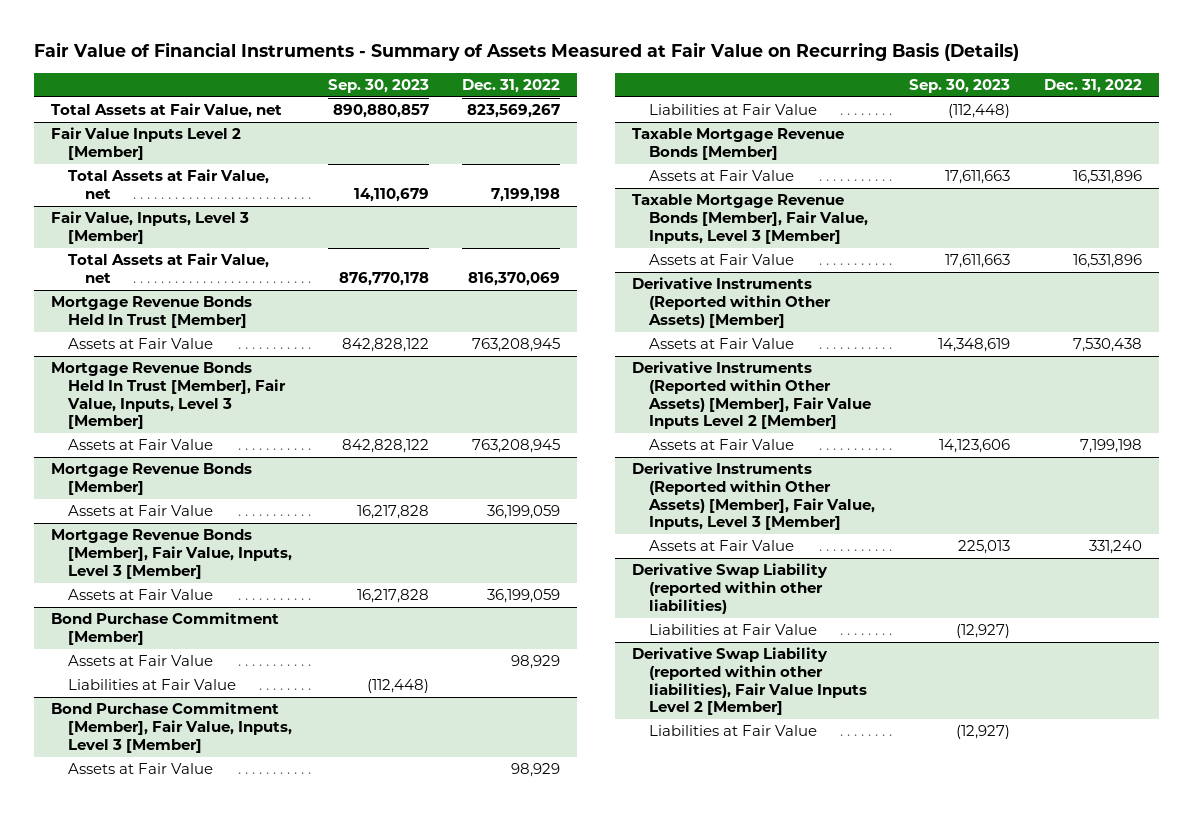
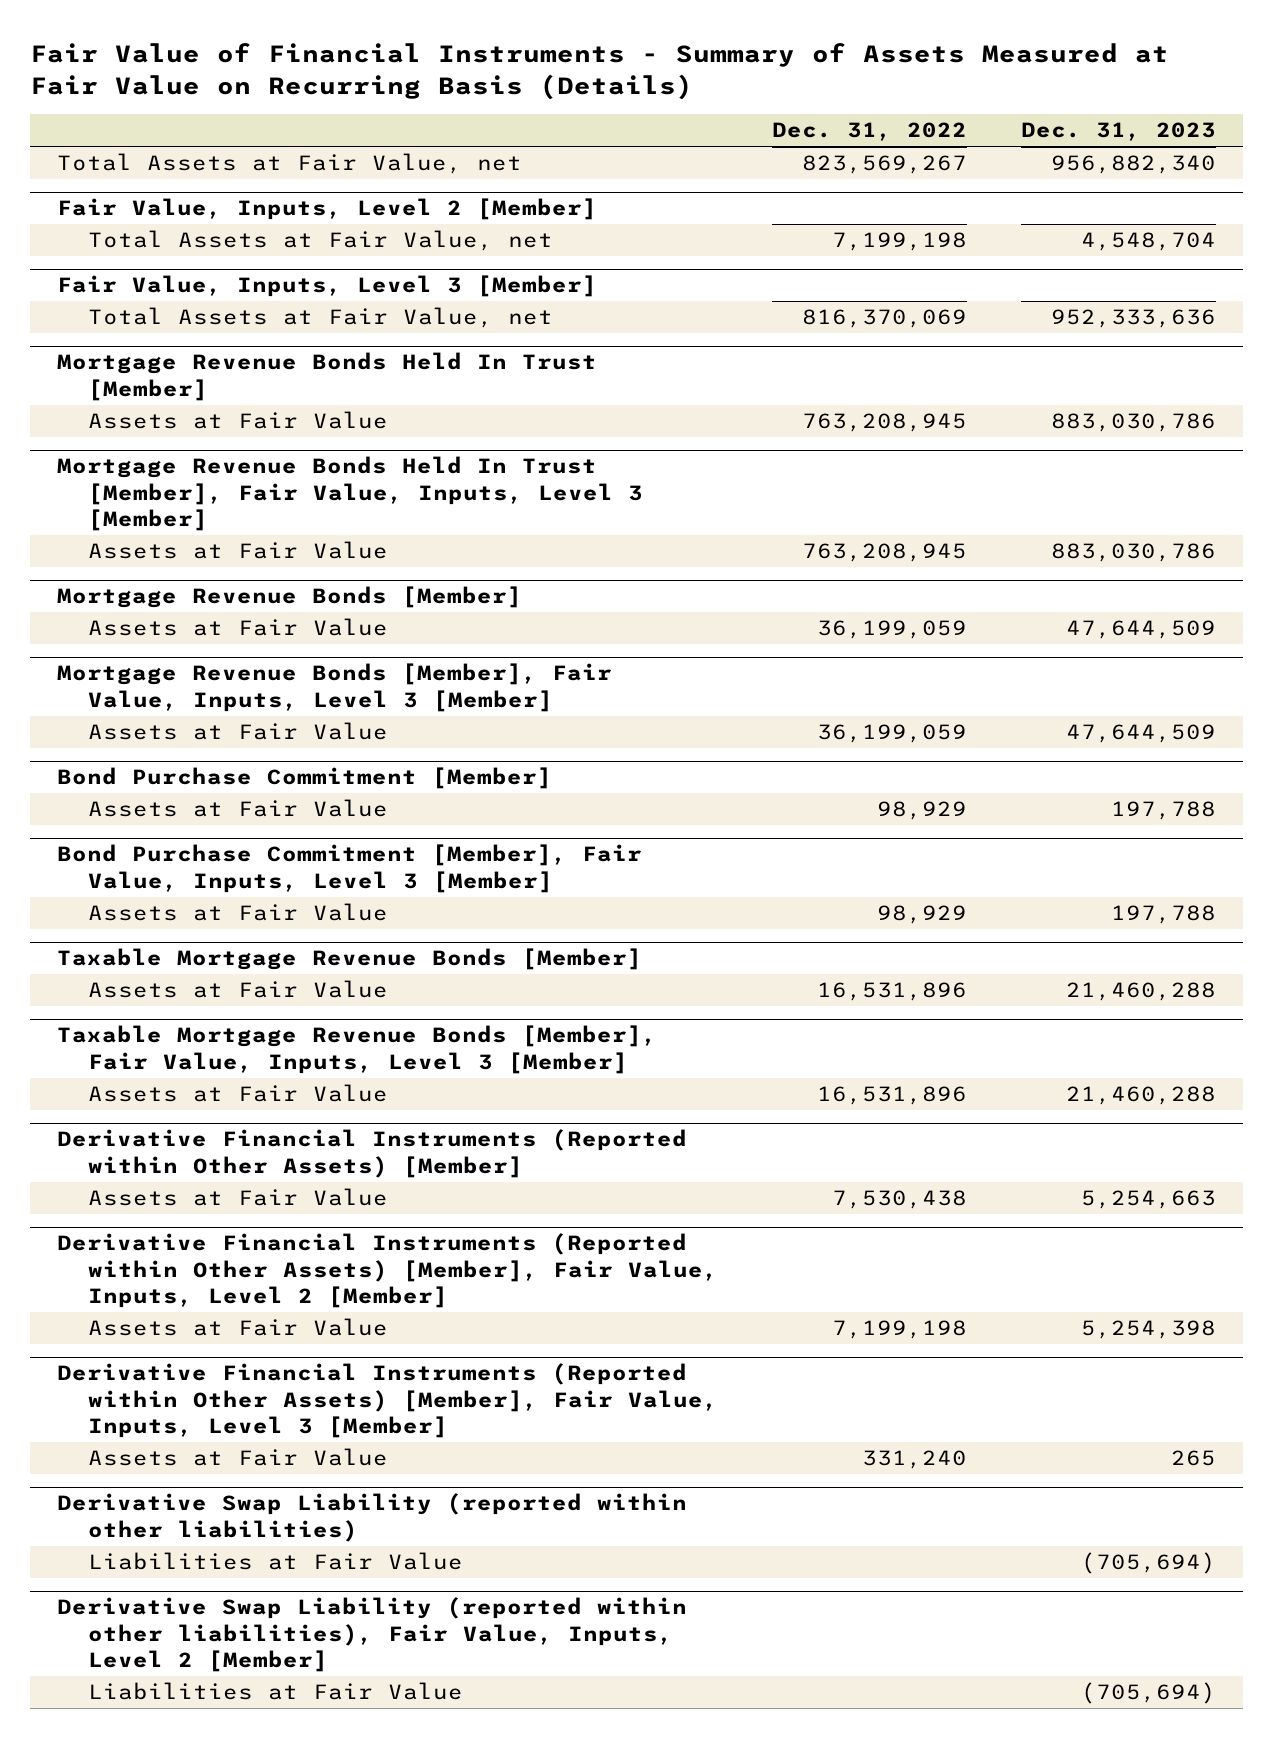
- | Sep. 30, 2023 | Dec. 31, 2022
+ | Dec. 31, 2022 | Dec. 31, 2023
- Fair Value Inputs Level 2 [Member]
+ Fair Value, Inputs, Level 2 [Member]
@ Bond Purchase Commitment [Member]
- Liabilities at Fair Value | (112,448) |
@ Bond Purchase Commitment [Member], Fair Value, Inputs, Level 3 [Member]
- Liabilities at Fair Value | (112,448) |
- Derivative Instruments (Reported within Other Assets) [Member]
+ Derivative Financial Instruments (Reported within Other Assets) [Member]
- Derivative Instruments (Reported within Other Assets) [Member], Fair Value Inputs Level 2 [Member]
+ Derivative Financial Instruments (Reported within Other Assets) [Member], Fair Value, Inputs, Level 2 [Member]
- Derivative Instruments (Reported within Other Assets) [Member], Fair Value, Inputs, Level 3 [Member]
+ Derivative Financial Instruments (Reported within Other Assets) [Member], Fair Value, Inputs, Level 3 [Member]
- Derivative Swap Liability (reported within other liabilities), Fair Value Inputs Level 2 [Member]
+ Derivative Swap Liability (reported within other liabilities), Fair Value, Inputs, Level 2 [Member]

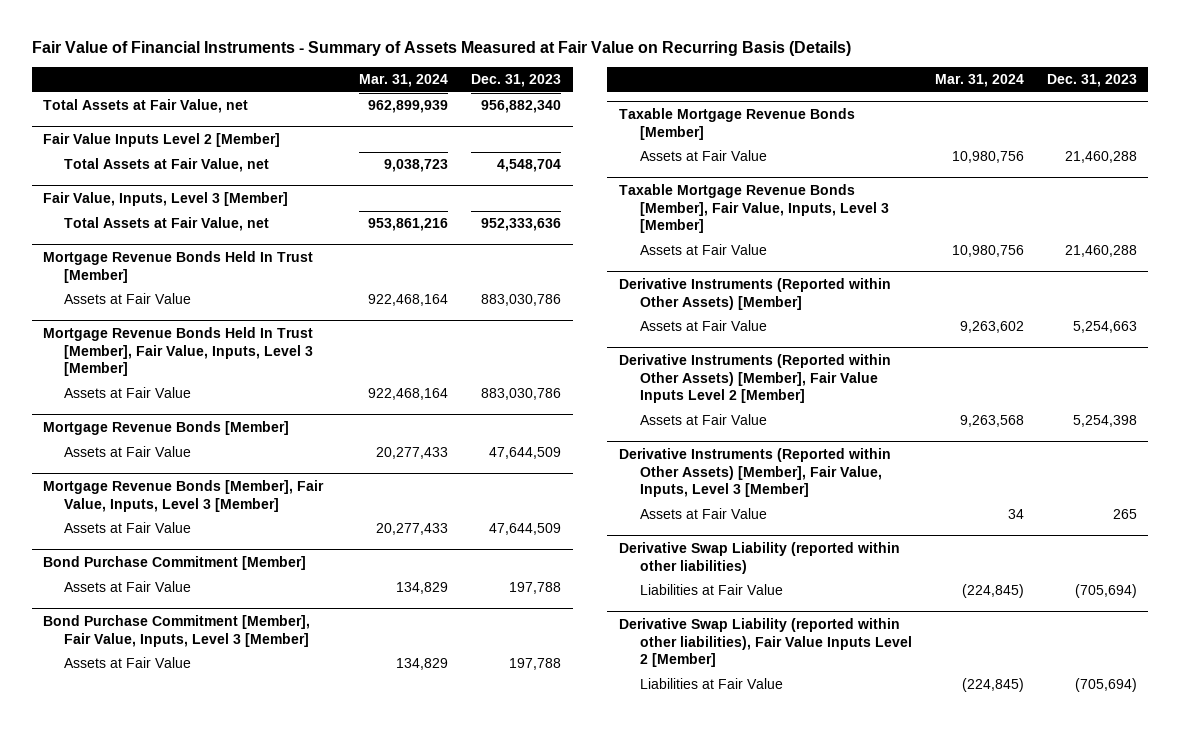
- | Dec. 31, 2022 | Dec. 31, 2023
+ | Mar. 31, 2024 | Dec. 31, 2023
- Fair Value, Inputs, Level 2 [Member]
+ Fair Value Inputs Level 2 [Member]
- Derivative Financial Instruments (Reported within Other Assets) [Member]
+ Derivative Instruments (Reported within Other Assets) [Member]
- Derivative Financial Instruments (Reported within Other Assets) [Member], Fair Value, Inputs, Level 2 [Member]
+ Derivative Instruments (Reported within Other Assets) [Member], Fair Value Inputs Level 2 [Member]
- Derivative Financial Instruments (Reported within Other Assets) [Member], Fair Value, Inputs, Level 3 [Member]
+ Derivative Instruments (Reported within Other Assets) [Member], Fair Value, Inputs, Level 3 [Member]
- Derivative Swap Liability (reported within other liabilities), Fair Value, Inputs, Level 2 [Member]
+ Derivative Swap Liability (reported within other liabilities), Fair Value Inputs Level 2 [Member]

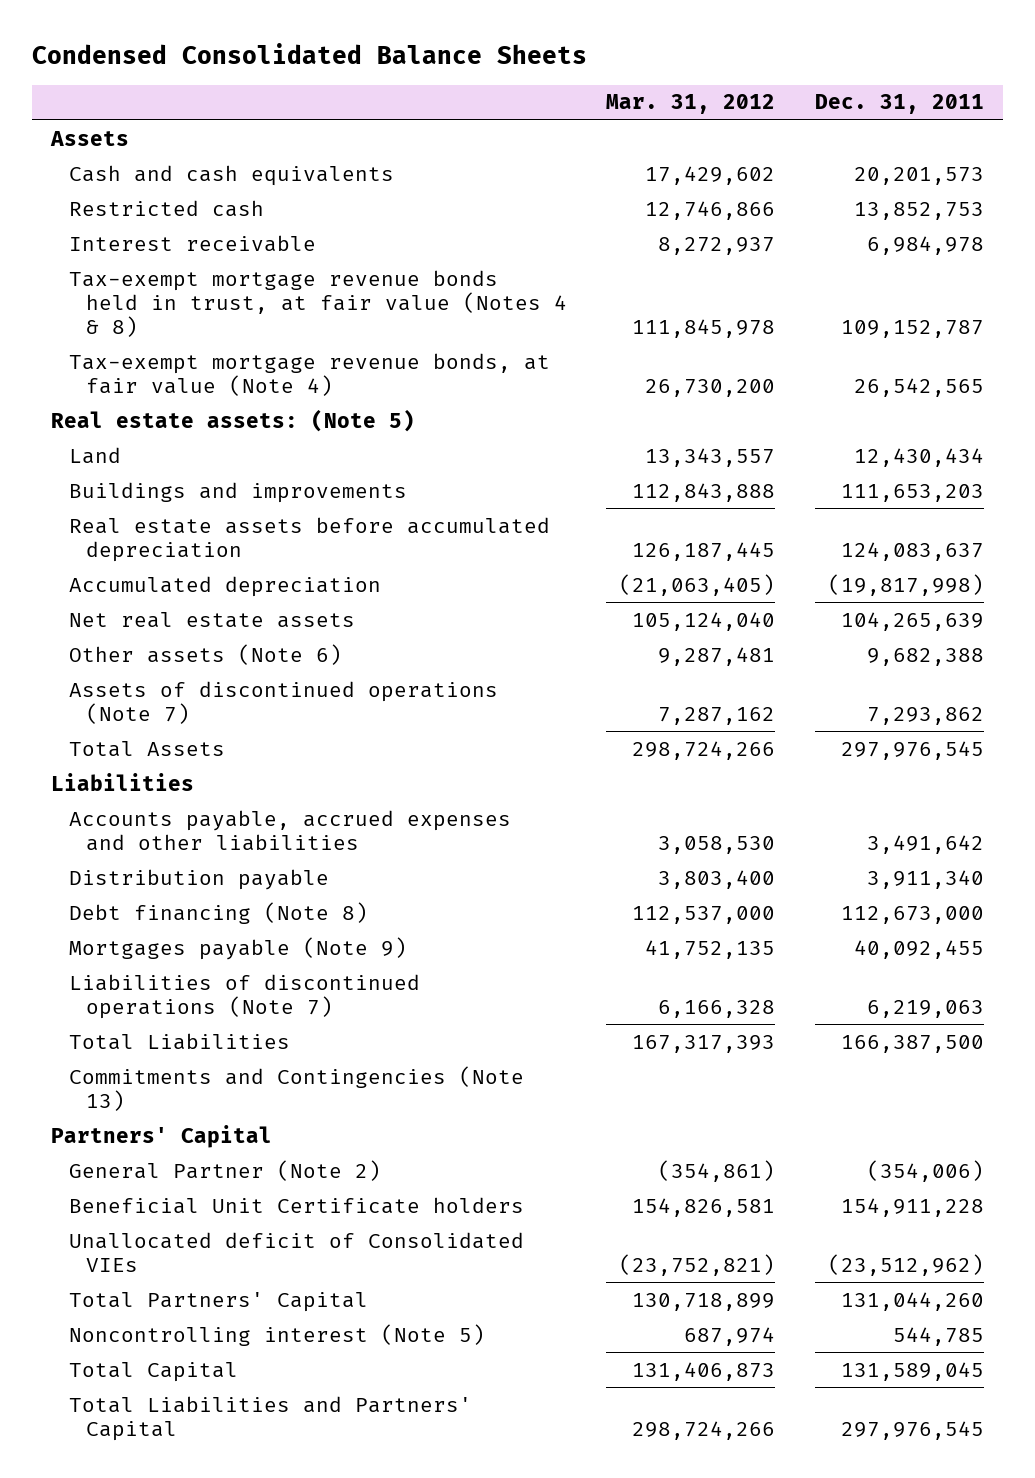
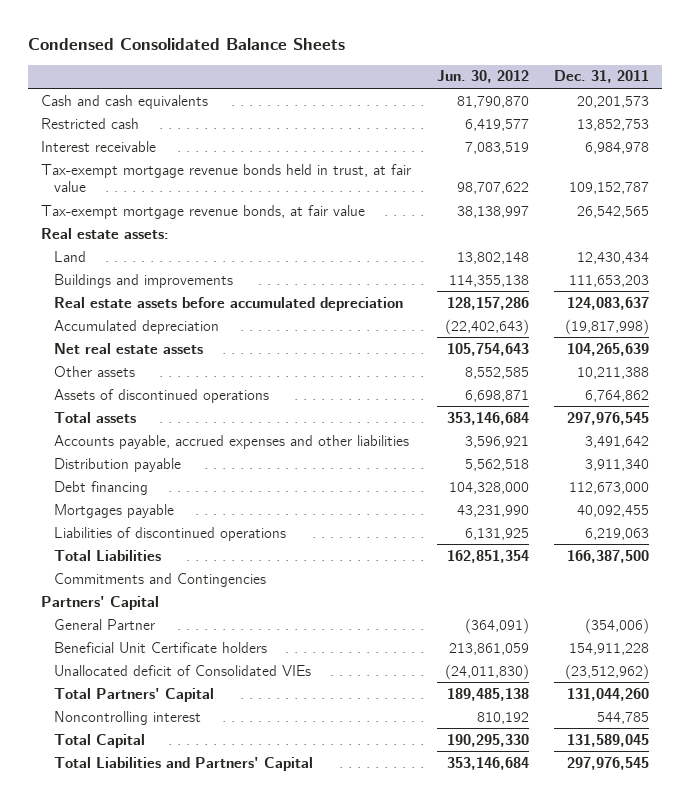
- | Mar. 31, 2012 | Dec. 31, 2011
+ | Jun. 30, 2012 | Dec. 31, 2011
- Assets
- Tax-exempt mortgage revenue bonds held in trust, at fair value (Notes 4 & 8) | 111,845,978 | 109,152,787
- Tax-exempt mortgage revenue bonds, at fair value (Note 4) | 26,730,200 | 26,542,565
- Real estate assets: (Note 5)
+ Tax-exempt mortgage revenue bonds held in trust, at fair value | 98,707,622 | 109,152,787
+ Tax-exempt mortgage revenue bonds, at fair value | 38,138,997 | 26,542,565
+ Real estate assets:
- Other assets (Note 6) | 9,287,481 | 9,682,388
- Assets of discontinued operations (Note 7) | 7,287,162 | 7,293,862
- Total Assets | 298,724,266 | 297,976,545
- Liabilities
+ Other assets | 8,552,585 | 10,211,388
+ Assets of discontinued operations | 6,698,871 | 6,764,862
+ Total assets | 353,146,684 | 297,976,545
- Debt financing (Note 8) | 112,537,000 | 112,673,000
- Mortgages payable (Note 9) | 41,752,135 | 40,092,455
- Liabilities of discontinued operations (Note 7) | 6,166,328 | 6,219,063
+ Debt financing | 104,328,000 | 112,673,000
+ Mortgages payable | 43,231,990 | 40,092,455
+ Liabilities of discontinued operations | 6,131,925 | 6,219,063
- Commitments and Contingencies (Note 13)
+ Commitments and Contingencies
- General Partner (Note 2) | (354,861) | (354,006)
+ General Partner | (364,091) | (354,006)
- Noncontrolling interest (Note 5) | 687,974 | 544,785
+ Noncontrolling interest | 810,192 | 544,785

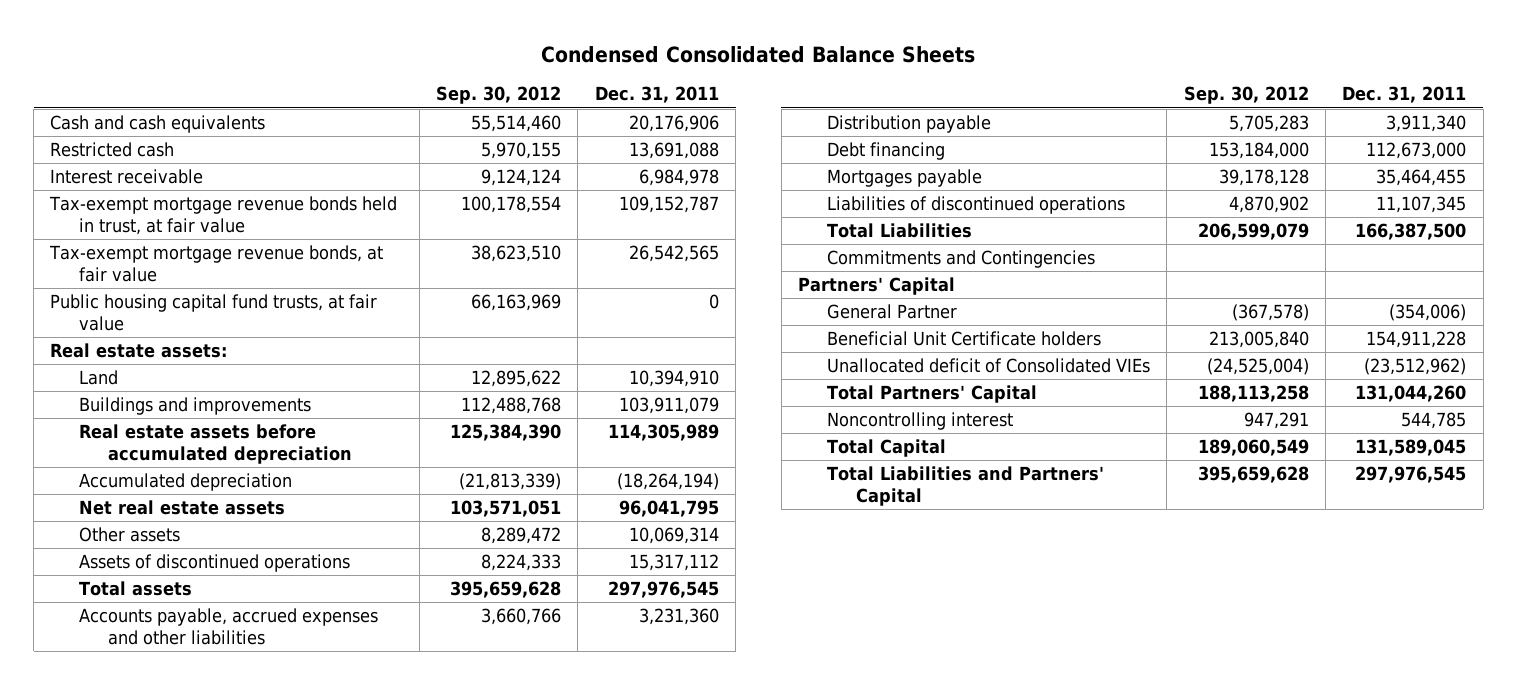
- | Jun. 30, 2012 | Dec. 31, 2011
+ | Sep. 30, 2012 | Dec. 31, 2011
- Cash and cash equivalents | 81,790,870 | 20,201,573
- Restricted cash | 6,419,577 | 13,852,753
+ Cash and cash equivalents | 55,514,460 | 20,176,906
+ Restricted cash | 5,970,155 | 13,691,088
+ Public housing capital fund trusts, at fair value | 66,163,969 | 0
- Land | 13,802,148 | 12,430,434
- Buildings and improvements | 114,355,138 | 111,653,203
- Real estate assets before accumulated depreciation | 128,157,286 | 124,083,637
- Accumulated depreciation | (22,402,643) | (19,817,998)
- Net real estate assets | 105,754,643 | 104,265,639
- Other assets | 8,552,585 | 10,211,388
- Assets of discontinued operations | 6,698,871 | 6,764,862
+ Land | 12,895,622 | 10,394,910
+ Buildings and improvements | 112,488,768 | 103,911,079
+ Real estate assets before accumulated depreciation | 125,384,390 | 114,305,989
+ Accumulated depreciation | (21,813,339) | (18,264,194)
+ Net real estate assets | 103,571,051 | 96,041,795
+ Other assets | 8,289,472 | 10,069,314
+ Assets of discontinued operations | 8,224,333 | 15,317,112
- Accounts payable, accrued expenses and other liabilities | 3,596,921 | 3,491,642
+ Accounts payable, accrued expenses and other liabilities | 3,660,766 | 3,231,360
- Mortgages payable | 43,231,990 | 40,092,455
- Liabilities of discontinued operations | 6,131,925 | 6,219,063
+ Mortgages payable | 39,178,128 | 35,464,455
+ Liabilities of discontinued operations | 4,870,902 | 11,107,345

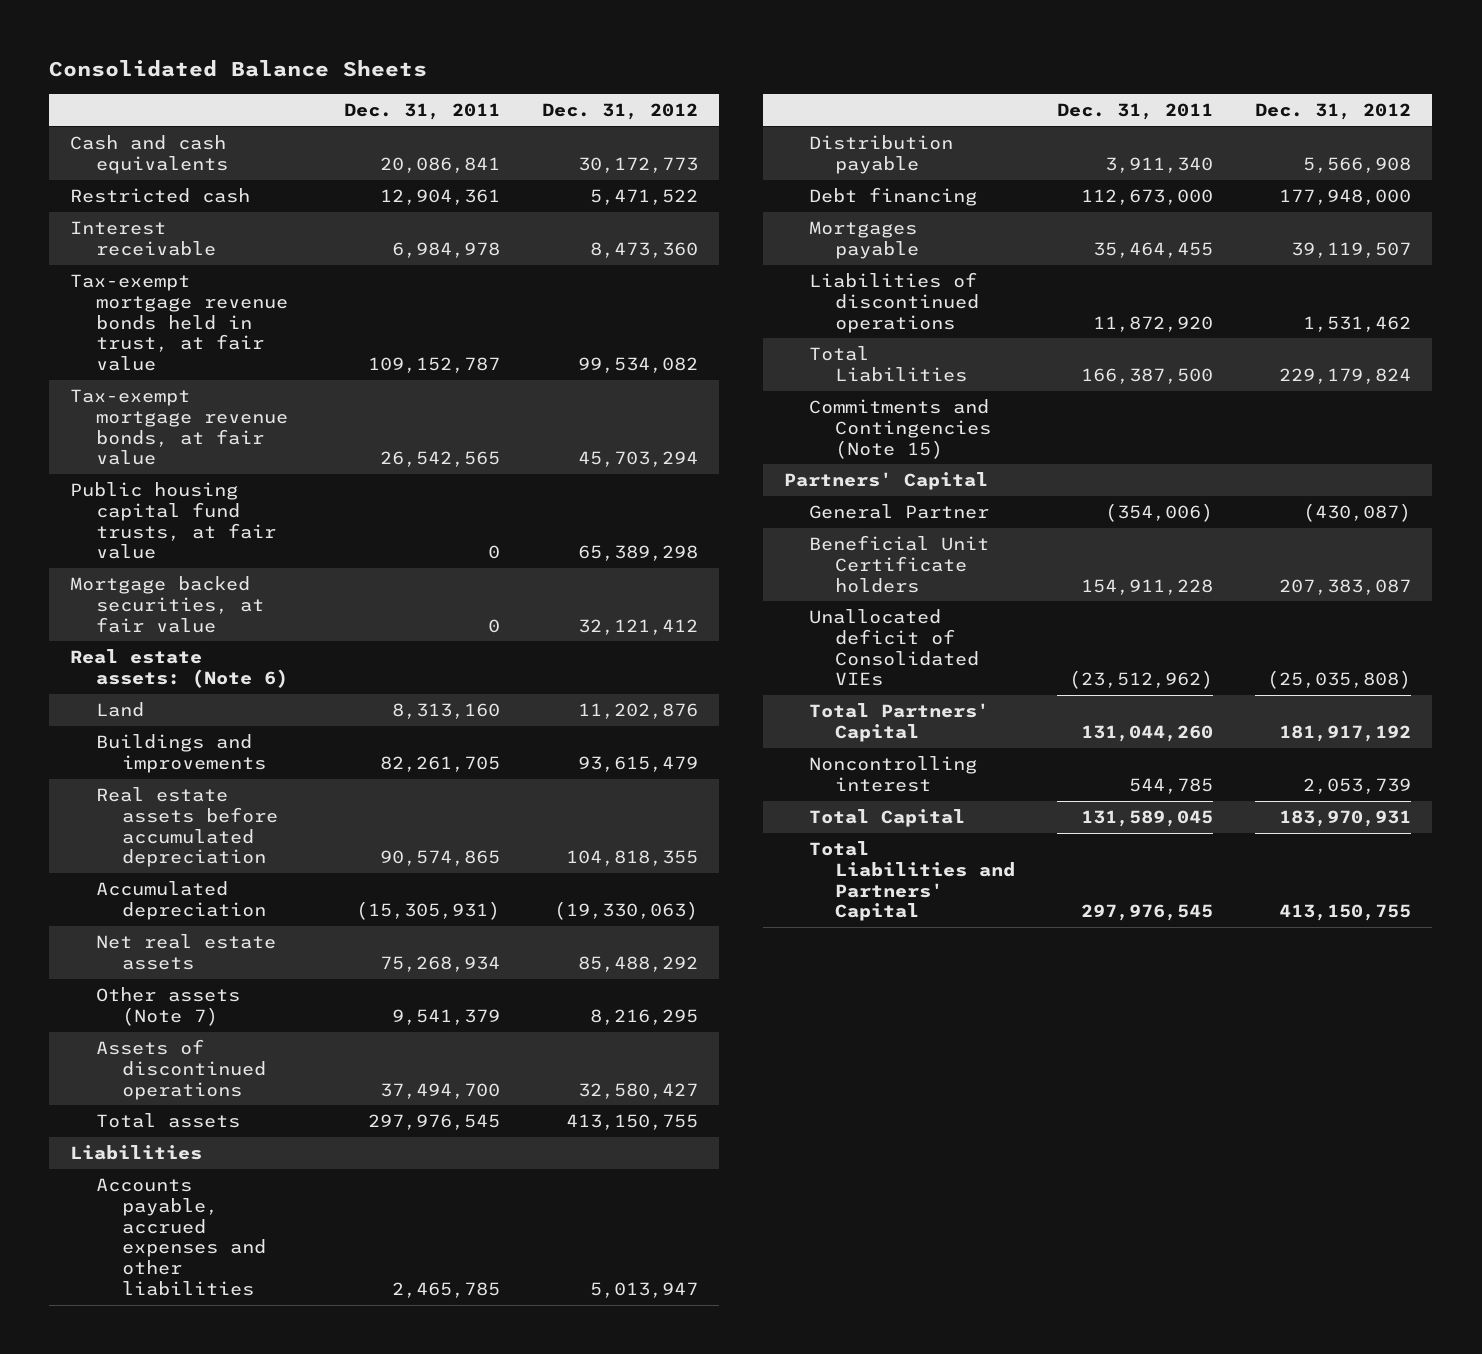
- Condensed Consolidated Balance Sheets
+ Consolidated Balance Sheets
- | Sep. 30, 2012 | Dec. 31, 2011
+ | Dec. 31, 2011 | Dec. 31, 2012
- Cash and cash equivalents | 55,514,460 | 20,176,906
- Restricted cash | 5,970,155 | 13,691,088
+ Cash and cash equivalents | 20,086,841 | 30,172,773
+ Restricted cash | 12,904,361 | 5,471,522
- Real estate assets:
- Land | 12,895,622 | 10,394,910
- Buildings and improvements | 112,488,768 | 103,911,079
- Real estate assets before accumulated depreciation | 125,384,390 | 114,305,989
- Accumulated depreciation | (21,813,339) | (18,264,194)
- Net real estate assets | 103,571,051 | 96,041,795
- Other assets | 8,289,472 | 10,069,314
- Assets of discontinued operations | 8,224,333 | 15,317,112
+ Mortgage backed securities, at fair value | 0 | 32,121,412
+ Real estate assets: (Note 6)
+ Land | 8,313,160 | 11,202,876
+ Buildings and improvements | 82,261,705 | 93,615,479
+ Real estate assets before accumulated depreciation | 90,574,865 | 104,818,355
+ Accumulated depreciation | (15,305,931) | (19,330,063)
+ Net real estate assets | 75,268,934 | 85,488,292
+ Other assets (Note 7) | 9,541,379 | 8,216,295
+ Assets of discontinued operations | 37,494,700 | 32,580,427
- Accounts payable, accrued expenses and other liabilities | 3,660,766 | 3,231,360
+ Liabilities
+ Accounts payable, accrued expenses and other liabilities | 2,465,785 | 5,013,947
- Liabilities of discontinued operations | 4,870,902 | 11,107,345
+ Liabilities of discontinued operations | 11,872,920 | 1,531,462
- Commitments and Contingencies
+ Commitments and Contingencies (Note 15)

